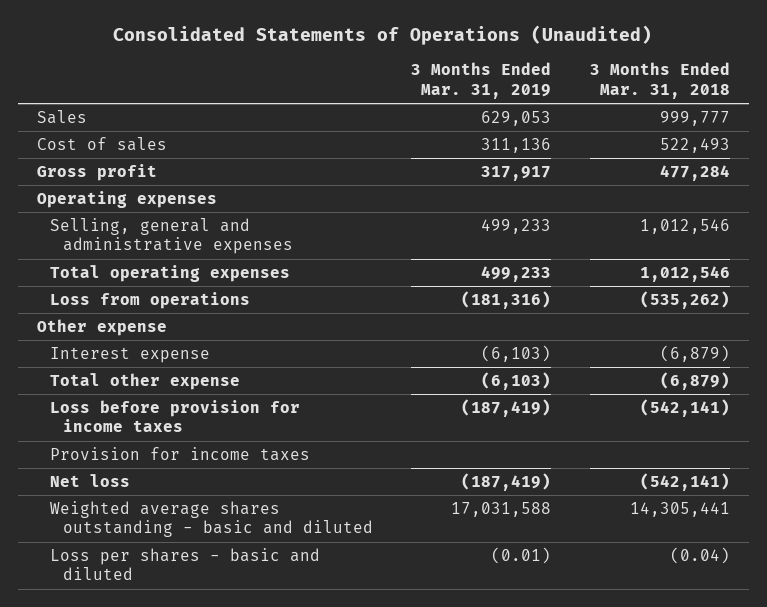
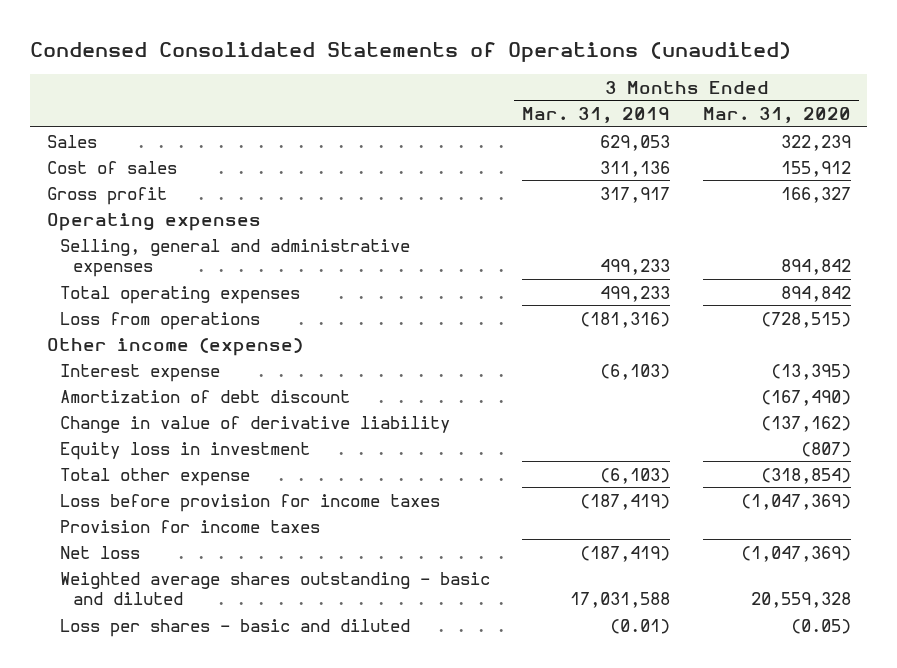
- Consolidated Statements of Operations (Unaudited)
+ Condensed Consolidated Statements of Operations (unaudited)
- | 3 Months Ended Mar. 31, 2019 | 3 Months Ended Mar. 31, 2018
+ | 3 Months Ended Mar. 31, 2019 | 3 Months Ended Mar. 31, 2020
- Other expense
+ Other income (expense)
+ Amortization of debt discount | | (167,490)
+ Change in value of derivative liability | | (137,162)
+ Equity loss in investment | | (807)

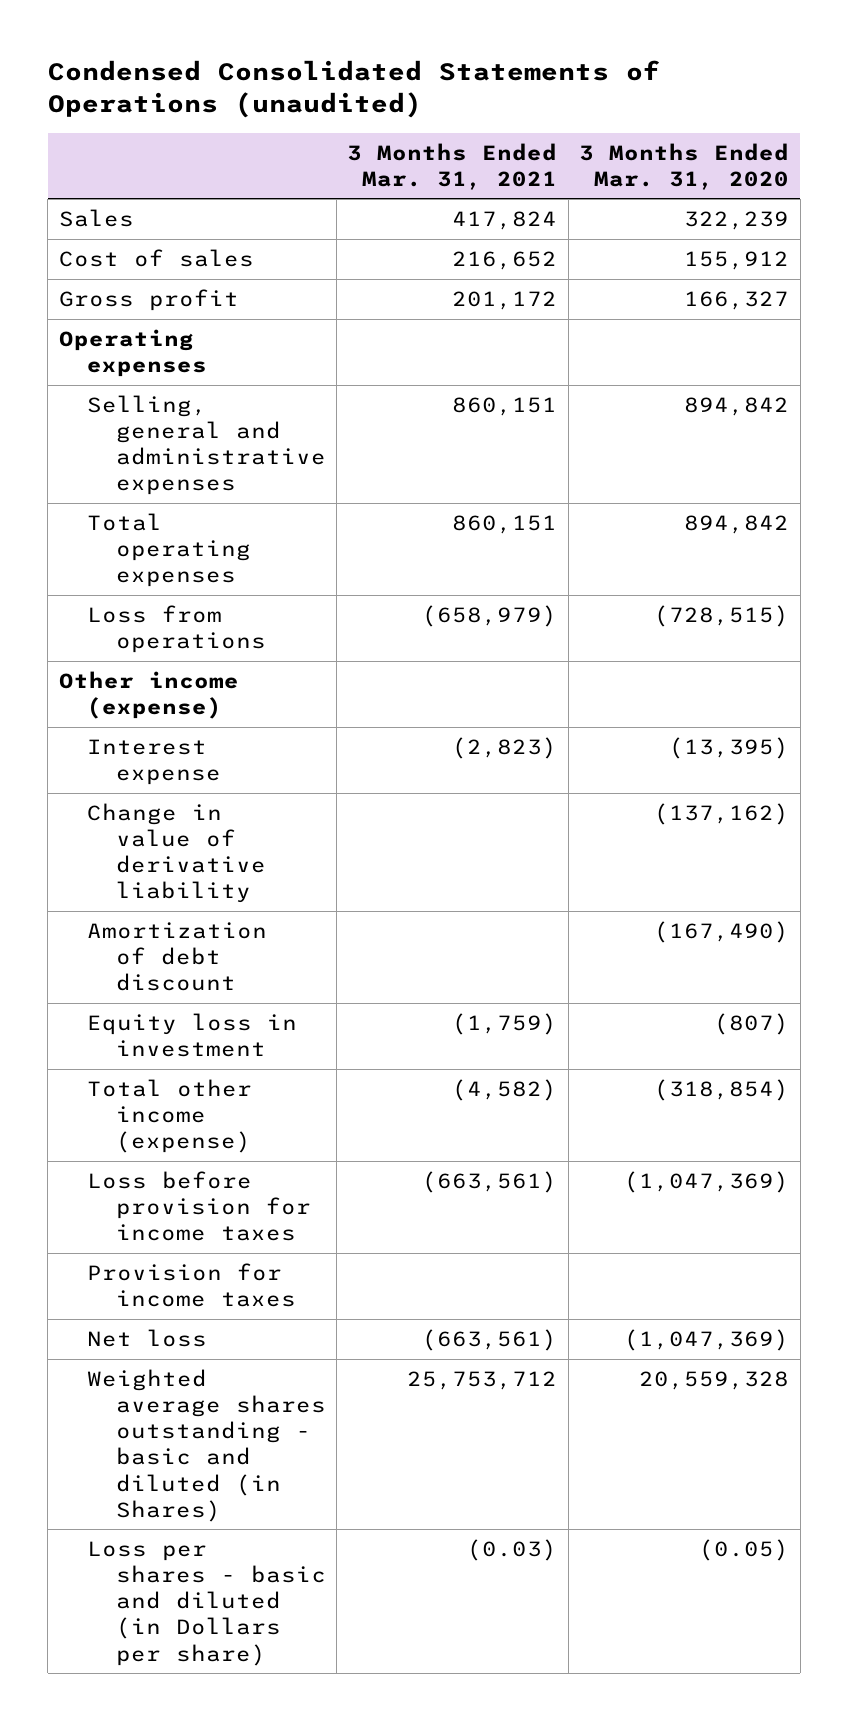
- | 3 Months Ended Mar. 31, 2019 | 3 Months Ended Mar. 31, 2020
+ | 3 Months Ended Mar. 31, 2021 | 3 Months Ended Mar. 31, 2020
moved down: Amortization of debt discount | | (167,490)
- Total other expense | (6,103) | (318,854)
+ Total other income (expense) | (4,582) | (318,854)
- Weighted average shares outstanding - basic and diluted | 17,031,588 | 20,559,328
- Loss per shares - basic and diluted | (0.01) | (0.05)
+ Weighted average shares outstanding - basic and diluted (in Shares) | 25,753,712 | 20,559,328
+ Loss per shares - basic and diluted (in Dollars per share) | (0.03) | (0.05)

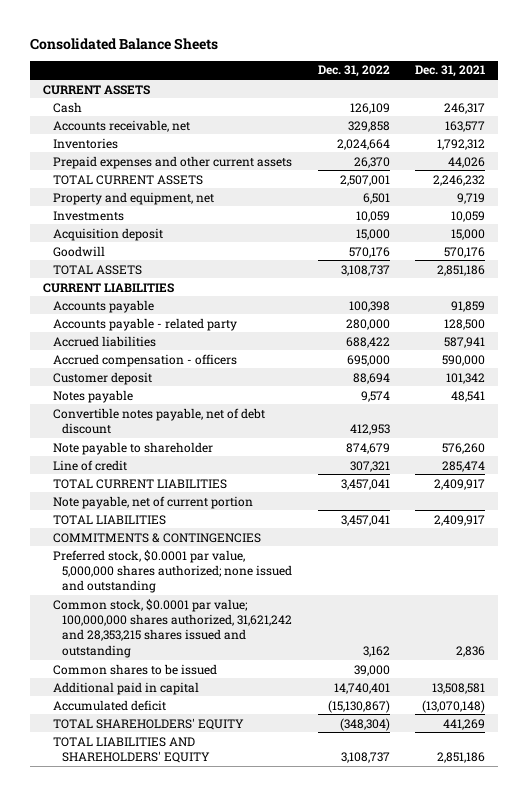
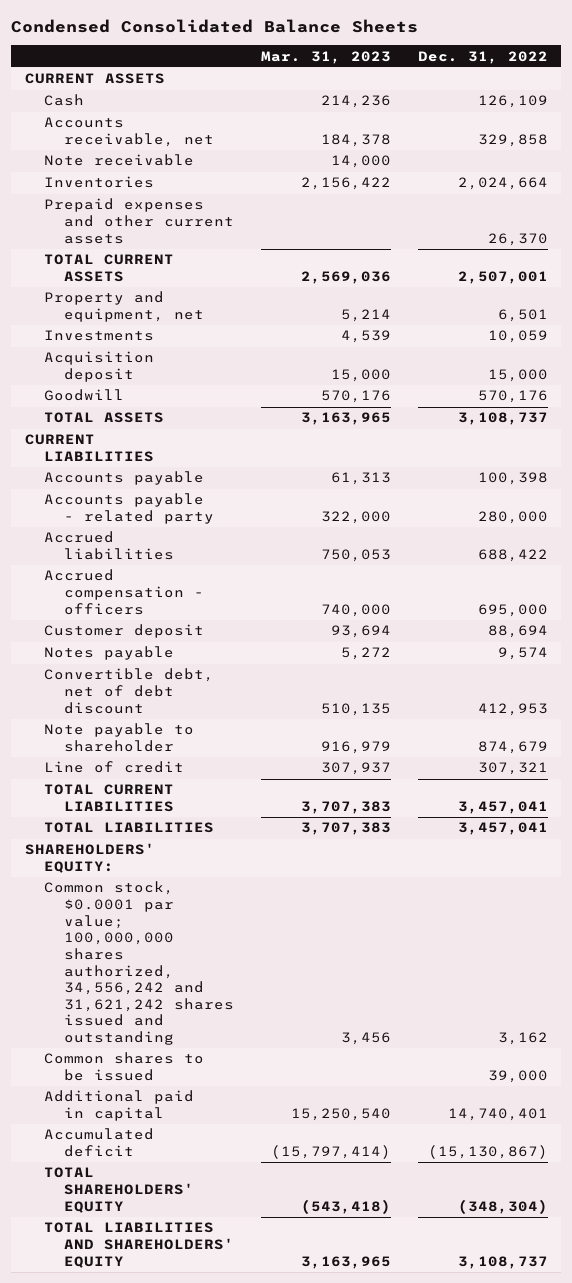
- Consolidated Balance Sheets
+ Condensed Consolidated Balance Sheets
- | Dec. 31, 2022 | Dec. 31, 2021
+ | Mar. 31, 2023 | Dec. 31, 2022
+ Note receivable | 14,000 |
- Convertible notes payable, net of debt discount | 412,953 |
+ Convertible debt, net of debt discount | 510,135 | 412,953
- Note payable, net of current portion
- COMMITMENTS & CONTINGENCIES
- Preferred stock, $0.0001 par value, 5,000,000 shares authorized; none issued and outstanding
- Common stock, $0.0001 par value; 100,000,000 shares authorized, 31,621,242 and 28,353,215 shares issued and outstanding | 3,162 | 2,836
+ SHAREHOLDERS' EQUITY:
+ Common stock, $0.0001 par value; 100,000,000 shares authorized, 34,556,242 and 31,621,242 shares issued and outstanding | 3,456 | 3,162

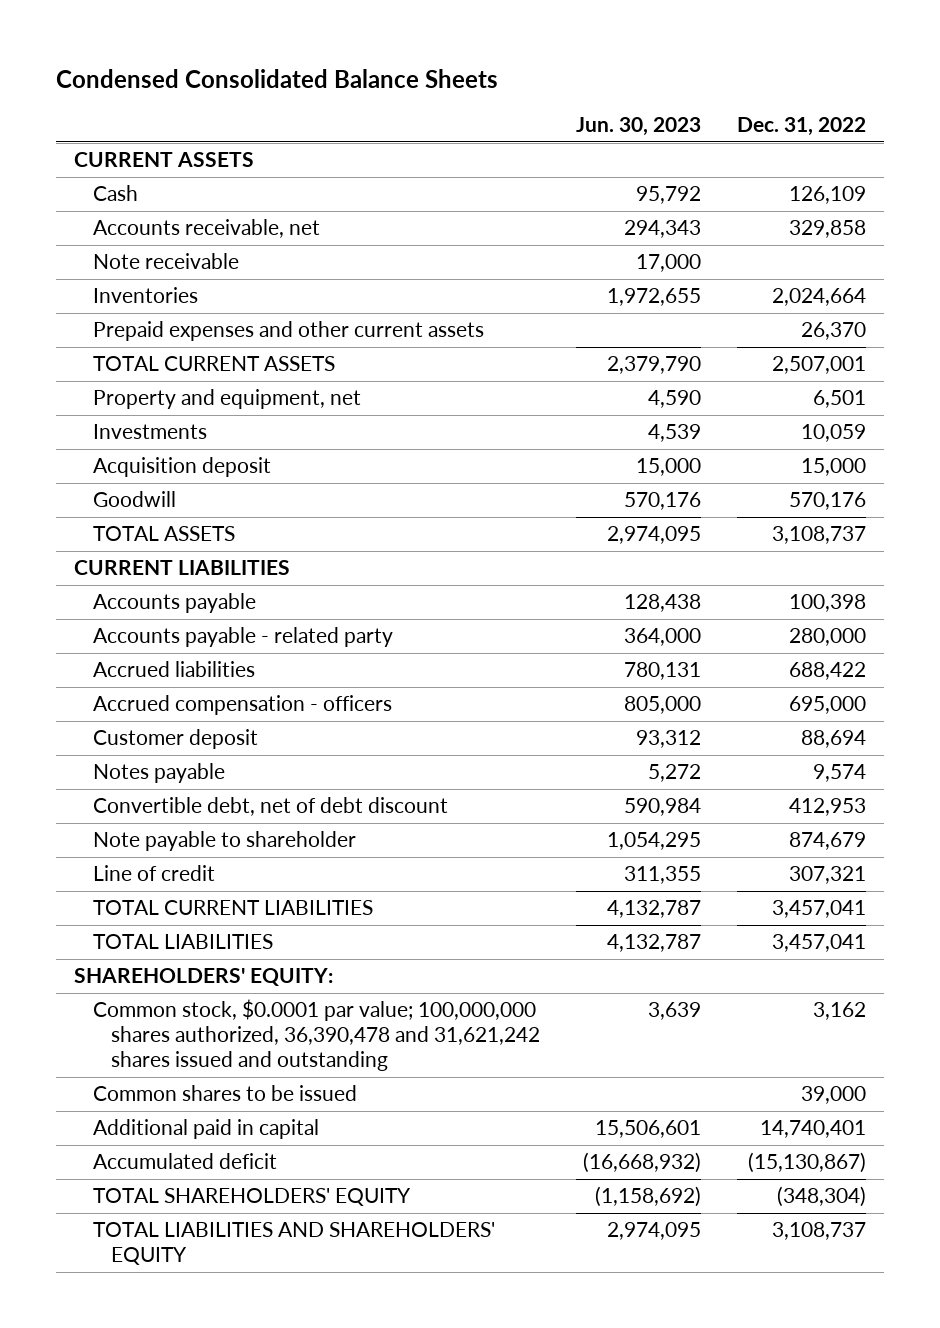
- | Mar. 31, 2023 | Dec. 31, 2022
+ | Jun. 30, 2023 | Dec. 31, 2022
- Common stock, $0.0001 par value; 100,000,000 shares authorized, 34,556,242 and 31,621,242 shares issued and outstanding | 3,456 | 3,162
+ Common stock, $0.0001 par value; 100,000,000 shares authorized, 36,390,478 and 31,621,242 shares issued and outstanding | 3,639 | 3,162

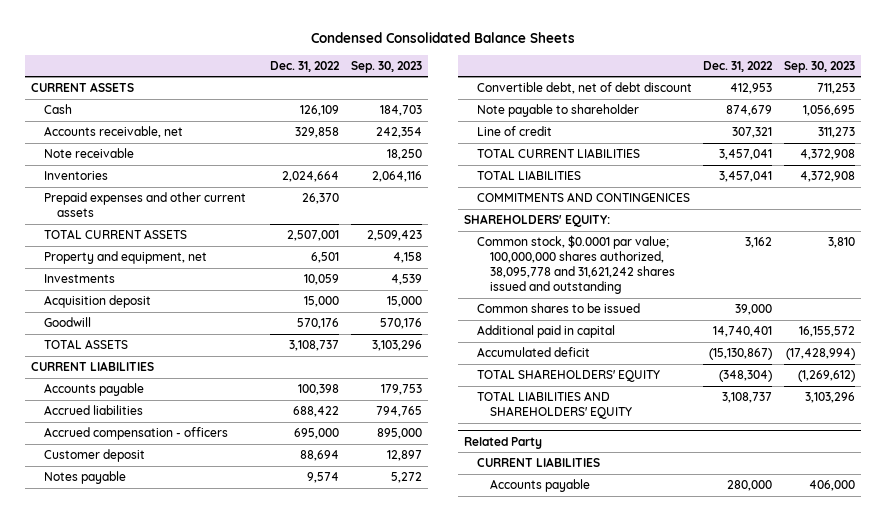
- | Jun. 30, 2023 | Dec. 31, 2022
+ | Dec. 31, 2022 | Sep. 30, 2023
- Accounts payable - related party | 364,000 | 280,000
+ COMMITMENTS AND CONTINGENICES
- Common stock, $0.0001 par value; 100,000,000 shares authorized, 36,390,478 and 31,621,242 shares issued and outstanding | 3,639 | 3,162
+ Common stock, $0.0001 par value; 100,000,000 shares authorized, 38,095,778 and 31,621,242 shares issued and outstanding | 3,162 | 3,810
+ Related Party
+ CURRENT LIABILITIES
+ Accounts payable | 280,000 | 406,000

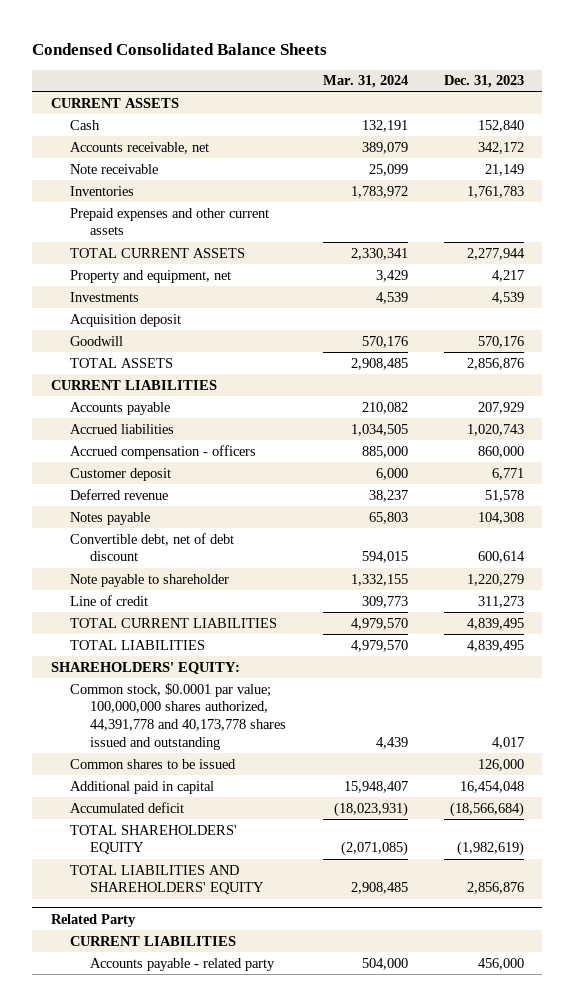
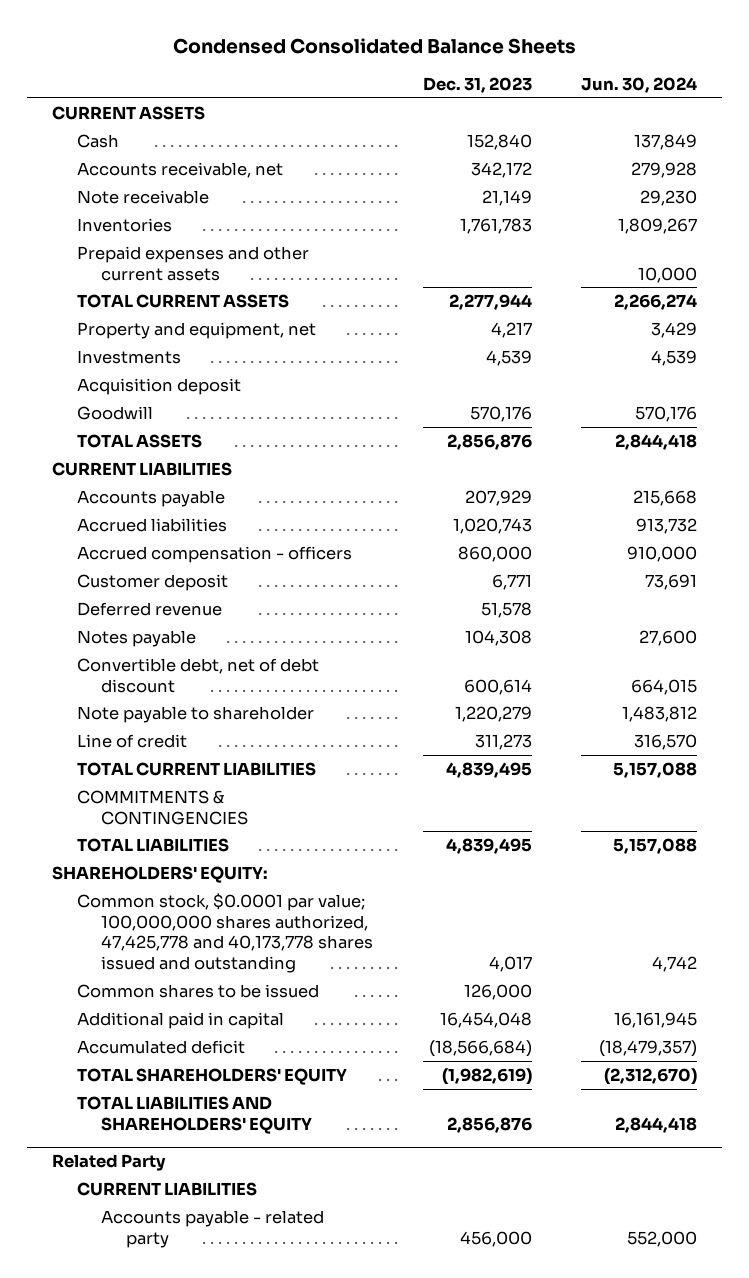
- | Mar. 31, 2024 | Dec. 31, 2023
+ | Dec. 31, 2023 | Jun. 30, 2024
+ COMMITMENTS & CONTINGENCIES
- Common stock, $0.0001 par value; 100,000,000 shares authorized, 44,391,778 and 40,173,778 shares issued and outstanding | 4,439 | 4,017
+ Common stock, $0.0001 par value; 100,000,000 shares authorized, 47,425,778 and 40,173,778 shares issued and outstanding | 4,017 | 4,742

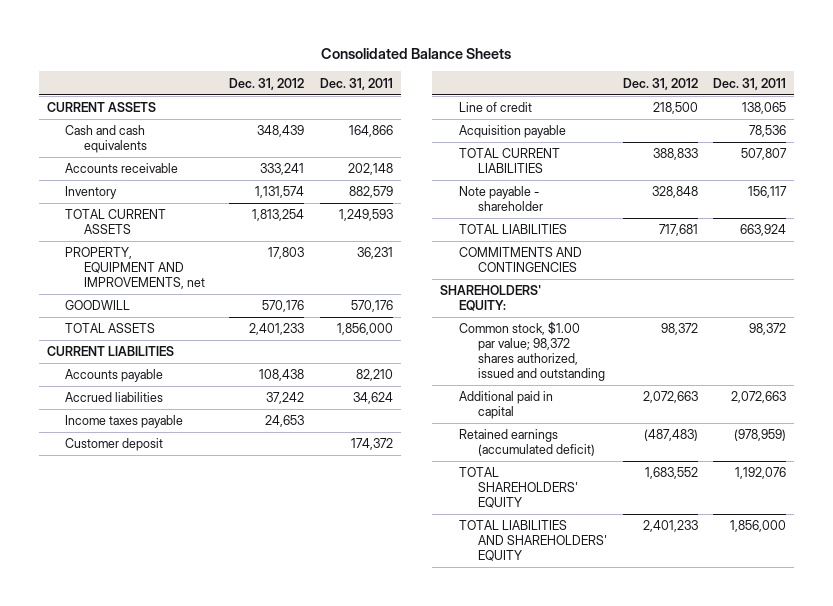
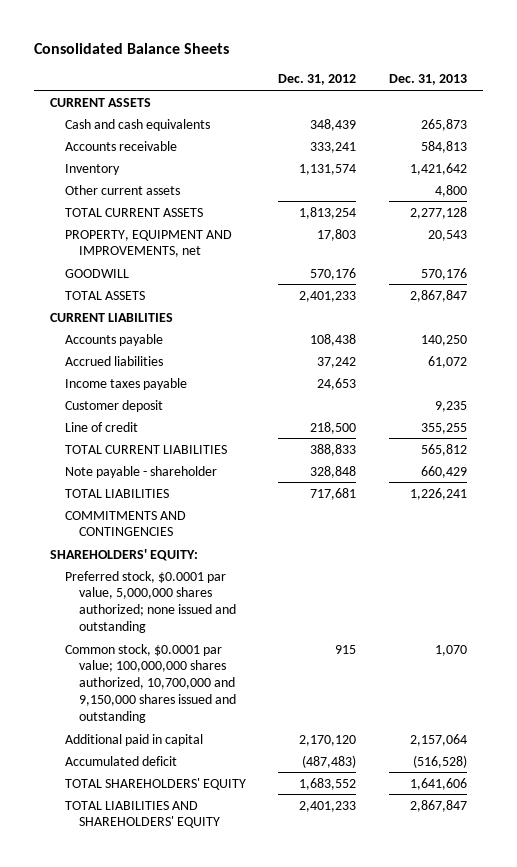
- | Dec. 31, 2012 | Dec. 31, 2011
+ | Dec. 31, 2012 | Dec. 31, 2013
+ Other current assets | | 4,800
- Acquisition payable | | 78,536
- Common stock, $1.00 par value; 98,372 shares authorized, issued and outstanding | 98,372 | 98,372
- Additional paid in capital | 2,072,663 | 2,072,663
- Retained earnings (accumulated deficit) | (487,483) | (978,959)
+ Preferred stock, $0.0001 par value, 5,000,000 shares authorized; none issued and outstanding
+ Common stock, $0.0001 par value; 100,000,000 shares authorized, 10,700,000 and 9,150,000 shares issued and outstanding | 915 | 1,070
+ Additional paid in capital | 2,170,120 | 2,157,064
+ Accumulated deficit | (487,483) | (516,528)

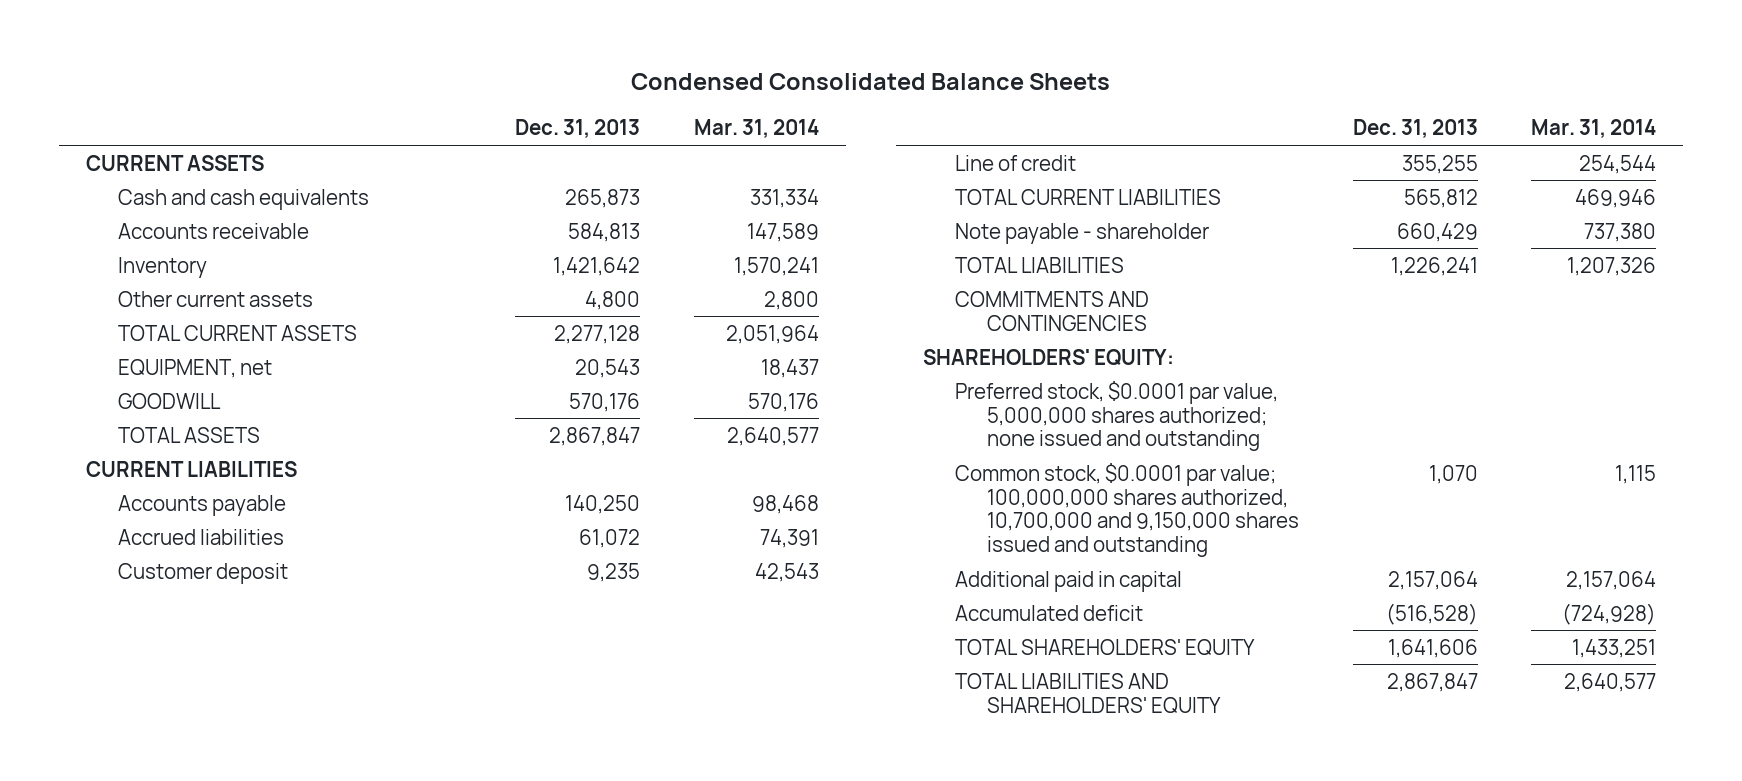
- Consolidated Balance Sheets
+ Condensed Consolidated Balance Sheets
- | Dec. 31, 2012 | Dec. 31, 2013
+ | Dec. 31, 2013 | Mar. 31, 2014
- PROPERTY, EQUIPMENT AND IMPROVEMENTS, net | 17,803 | 20,543
+ EQUIPMENT, net | 20,543 | 18,437
- Income taxes payable | 24,653 |

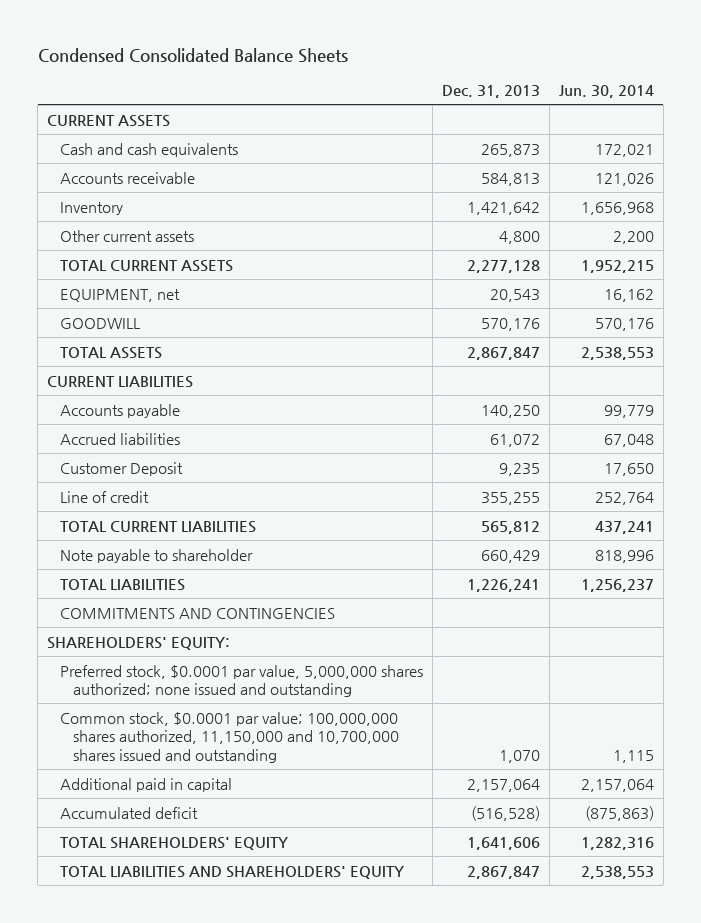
- | Dec. 31, 2013 | Mar. 31, 2014
+ | Dec. 31, 2013 | Jun. 30, 2014
- Customer deposit | 9,235 | 42,543
+ Customer Deposit | 9,235 | 17,650
- Note payable - shareholder | 660,429 | 737,380
+ Note payable to shareholder | 660,429 | 818,996
- Common stock, $0.0001 par value; 100,000,000 shares authorized, 10,700,000 and 9,150,000 shares issued and outstanding | 1,070 | 1,115
+ Common stock, $0.0001 par value; 100,000,000 shares authorized, 11,150,000 and 10,700,000 shares issued and outstanding | 1,070 | 1,115

